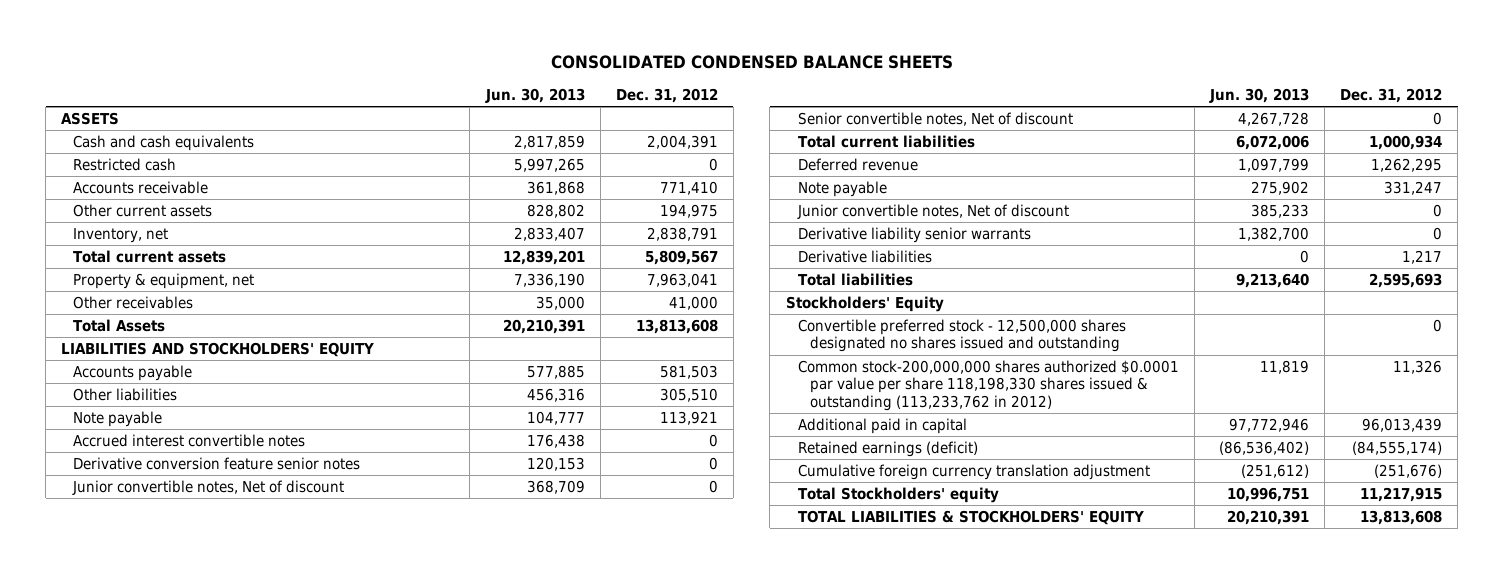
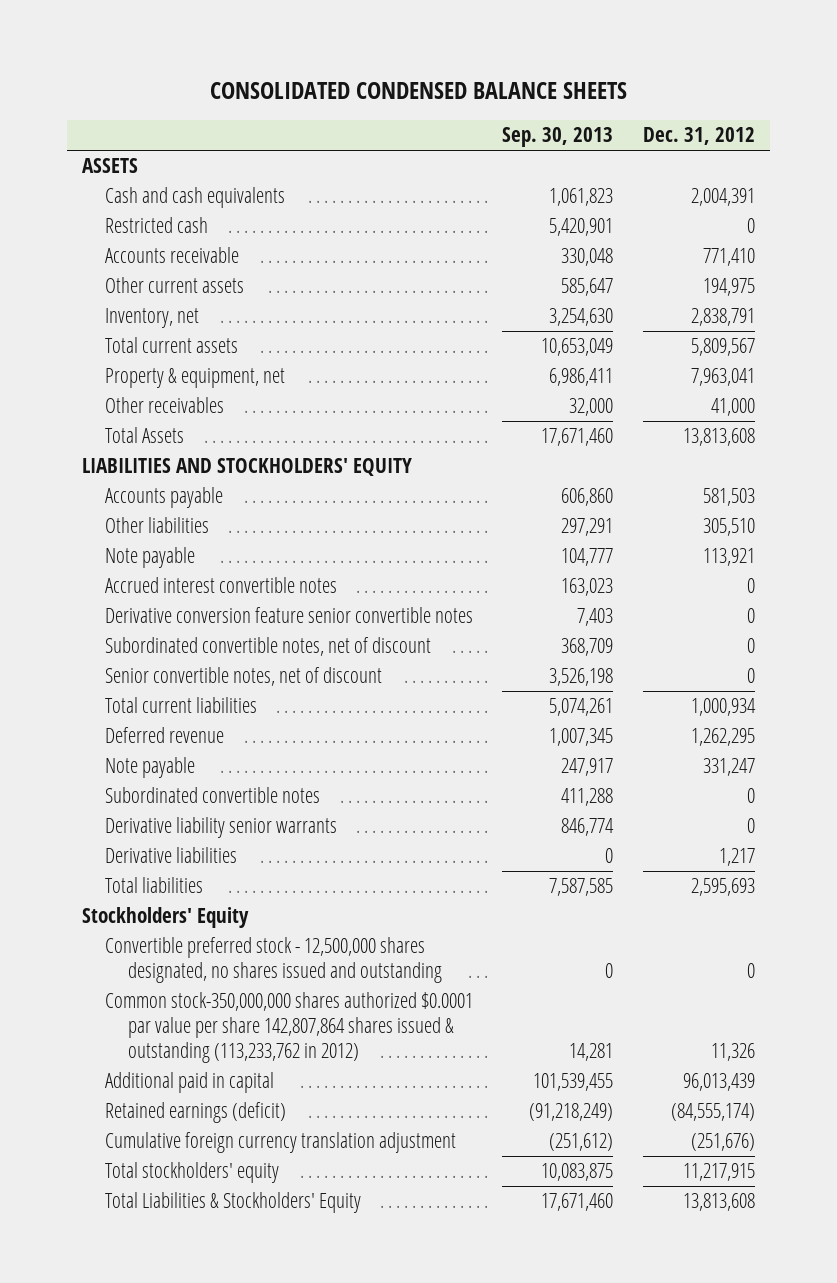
- | Jun. 30, 2013 | Dec. 31, 2012
+ | Sep. 30, 2013 | Dec. 31, 2012
- Derivative conversion feature senior notes | 120,153 | 0
- Junior convertible notes, Net of discount | 368,709 | 0
- Senior convertible notes, Net of discount | 4,267,728 | 0
+ Derivative conversion feature senior convertible notes | 7,403 | 0
+ Subordinated convertible notes, net of discount | 368,709 | 0
+ Senior convertible notes, net of discount | 3,526,198 | 0
- Junior convertible notes, Net of discount | 385,233 | 0
+ Subordinated convertible notes | 411,288 | 0
- Convertible preferred stock - 12,500,000 shares designated no shares issued and outstanding | | 0
- Common stock-200,000,000 shares authorized $0.0001 par value per share 118,198,330 shares issued & outstanding (113,233,762 in 2012) | 11,819 | 11,326
+ Convertible preferred stock - 12,500,000 shares designated, no shares issued and outstanding | 0 | 0
+ Common stock-350,000,000 shares authorized $0.0001 par value per share 142,807,864 shares issued & outstanding (113,233,762 in 2012) | 14,281 | 11,326
- Total Stockholders' equity | 10,996,751 | 11,217,915
- TOTAL LIABILITIES & STOCKHOLDERS' EQUITY | 20,210,391 | 13,813,608
+ Total stockholders' equity | 10,083,875 | 11,217,915
+ Total Liabilities & Stockholders' Equity | 17,671,460 | 13,813,608

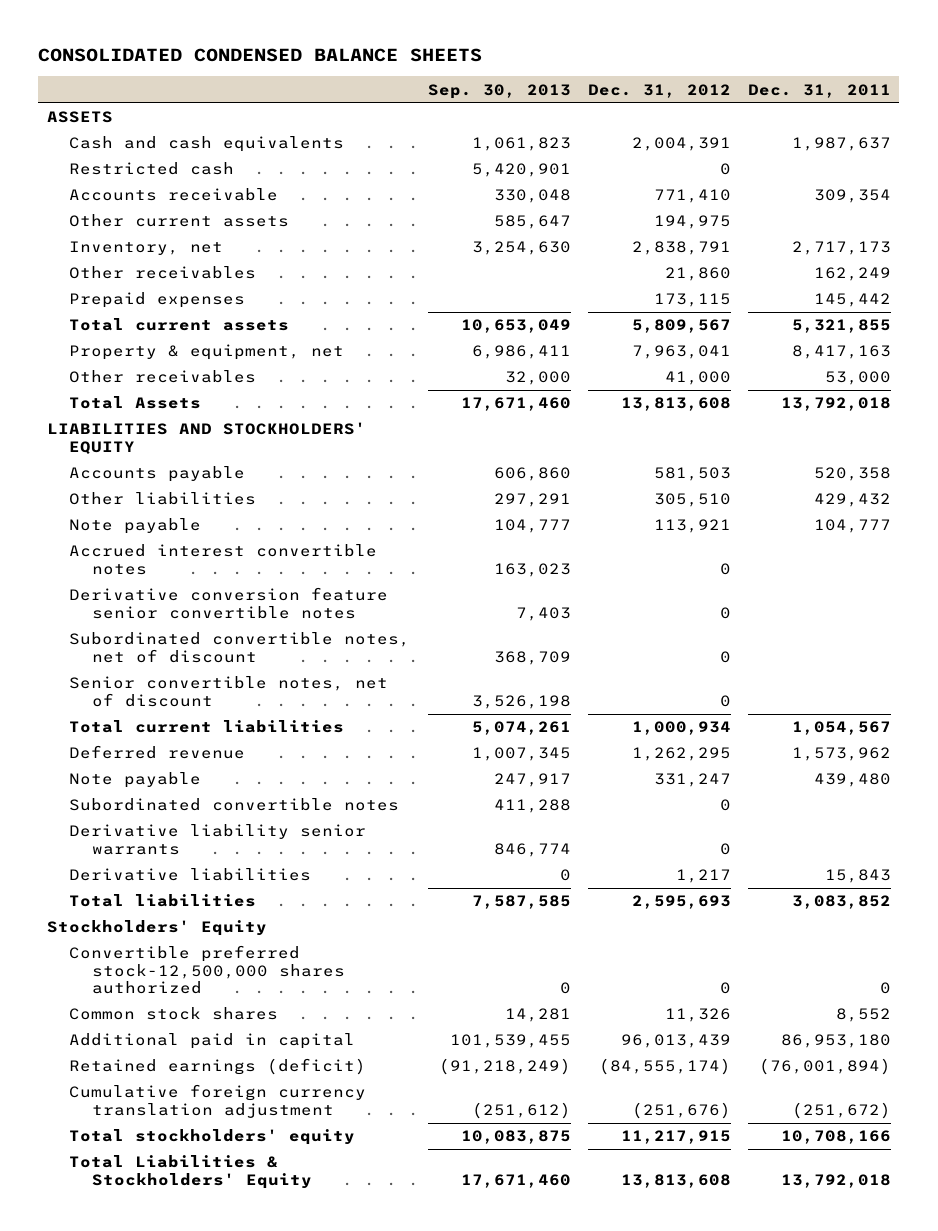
- | Sep. 30, 2013 | Dec. 31, 2012
+ | Sep. 30, 2013 | Dec. 31, 2012 | Dec. 31, 2011
+ Other receivables | | 21,860 | 162,249
+ Prepaid expenses | | 173,115 | 145,442
- Convertible preferred stock - 12,500,000 shares designated, no shares issued and outstanding | 0 | 0
- Common stock-350,000,000 shares authorized $0.0001 par value per share 142,807,864 shares issued & outstanding (113,233,762 in 2012) | 14,281 | 11,326
+ Convertible preferred stock-12,500,000 shares authorized | 0 | 0 | 0
+ Common stock shares | 14,281 | 11,326 | 8,552

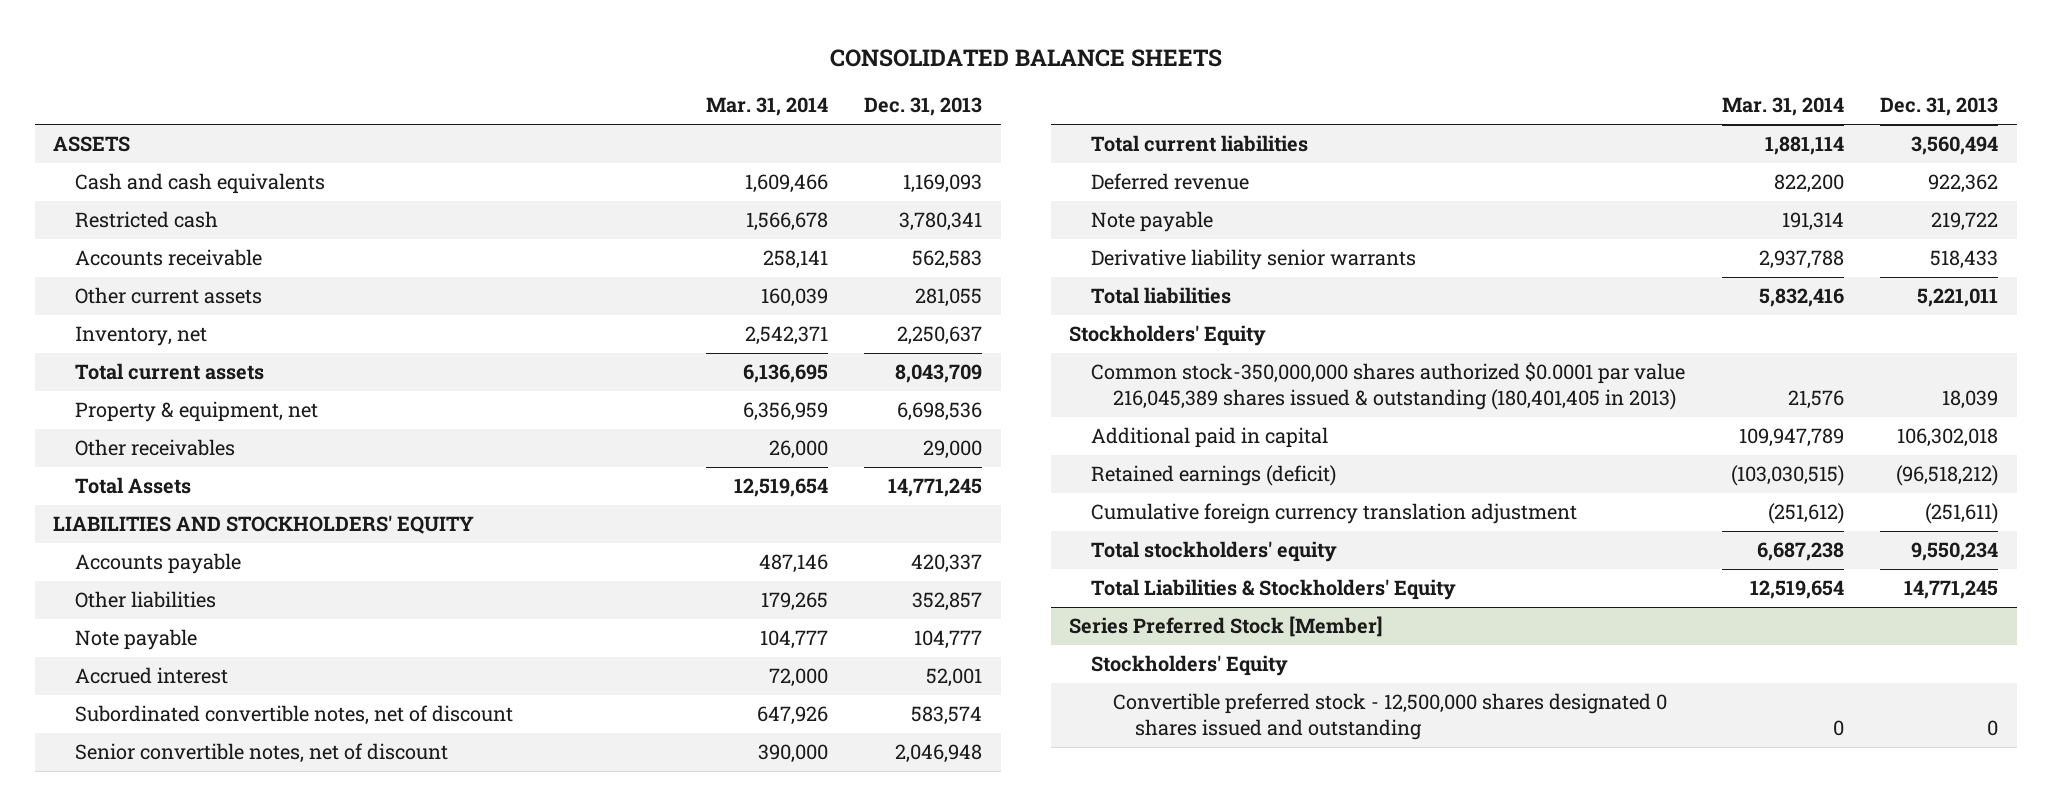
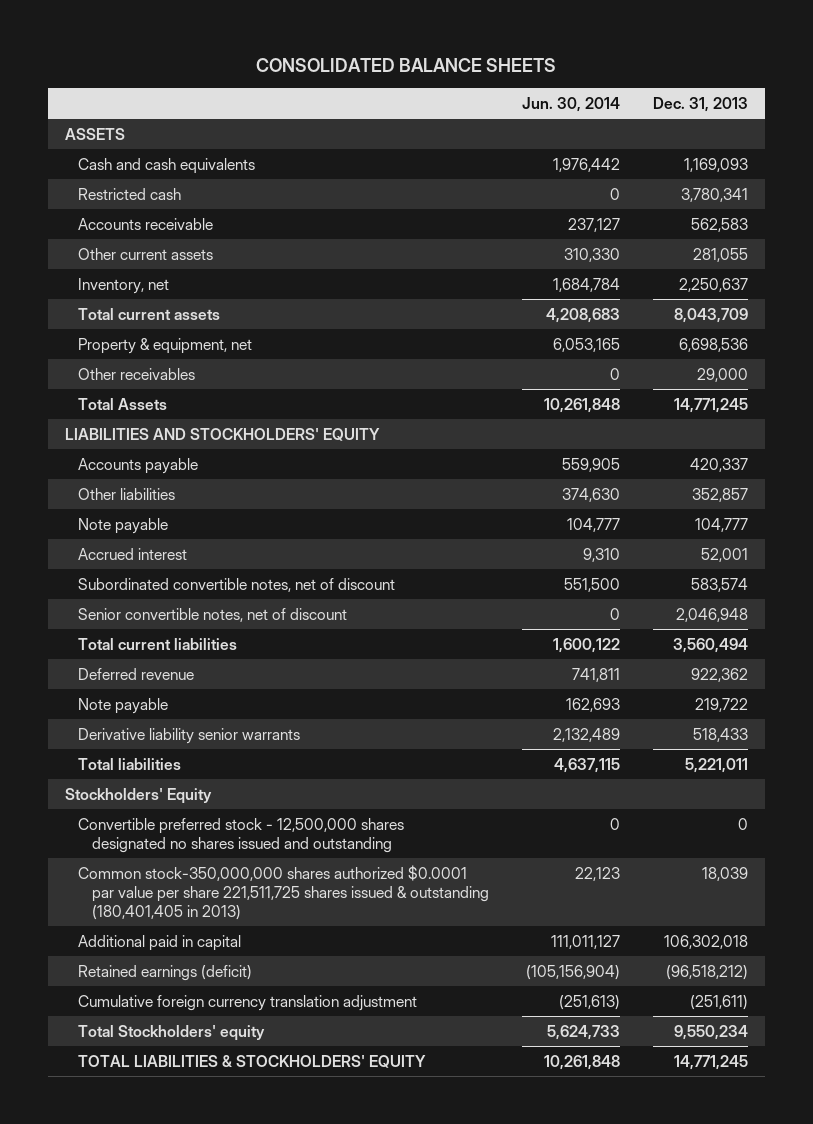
- | Mar. 31, 2014 | Dec. 31, 2013
+ | Jun. 30, 2014 | Dec. 31, 2013
- Common stock-350,000,000 shares authorized $0.0001 par value 216,045,389 shares issued & outstanding (180,401,405 in 2013) | 21,576 | 18,039
+ Convertible preferred stock - 12,500,000 shares designated no shares issued and outstanding | 0 | 0
+ Common stock-350,000,000 shares authorized $0.0001 par value per share 221,511,725 shares issued & outstanding (180,401,405 in 2013) | 22,123 | 18,039
- Total stockholders' equity | 6,687,238 | 9,550,234
- Total Liabilities & Stockholders' Equity | 12,519,654 | 14,771,245
- Series Preferred Stock [Member]
- Stockholders' Equity
- Convertible preferred stock - 12,500,000 shares designated 0 shares issued and outstanding | 0 | 0
+ Total Stockholders' equity | 5,624,733 | 9,550,234
+ TOTAL LIABILITIES & STOCKHOLDERS' EQUITY | 10,261,848 | 14,771,245

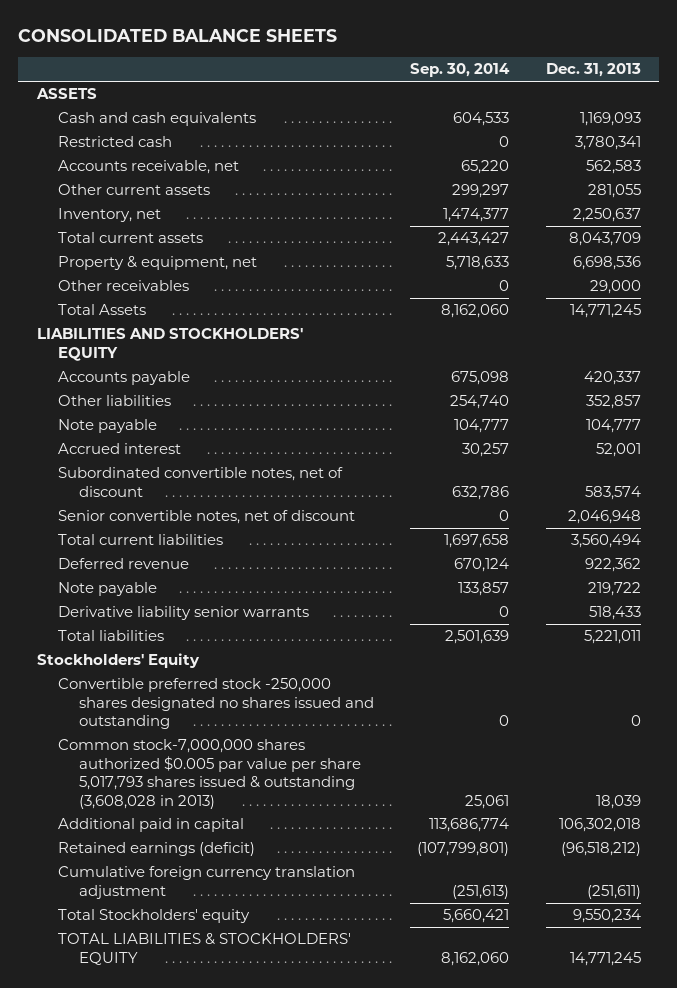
- | Jun. 30, 2014 | Dec. 31, 2013
+ | Sep. 30, 2014 | Dec. 31, 2013
- Accounts receivable | 237,127 | 562,583
+ Accounts receivable, net | 65,220 | 562,583
- Convertible preferred stock - 12,500,000 shares designated no shares issued and outstanding | 0 | 0
- Common stock-350,000,000 shares authorized $0.0001 par value per share 221,511,725 shares issued & outstanding (180,401,405 in 2013) | 22,123 | 18,039
+ Convertible preferred stock -250,000 shares designated no shares issued and outstanding | 0 | 0
+ Common stock-7,000,000 shares authorized $0.005 par value per share 5,017,793 shares issued & outstanding (3,608,028 in 2013) | 25,061 | 18,039

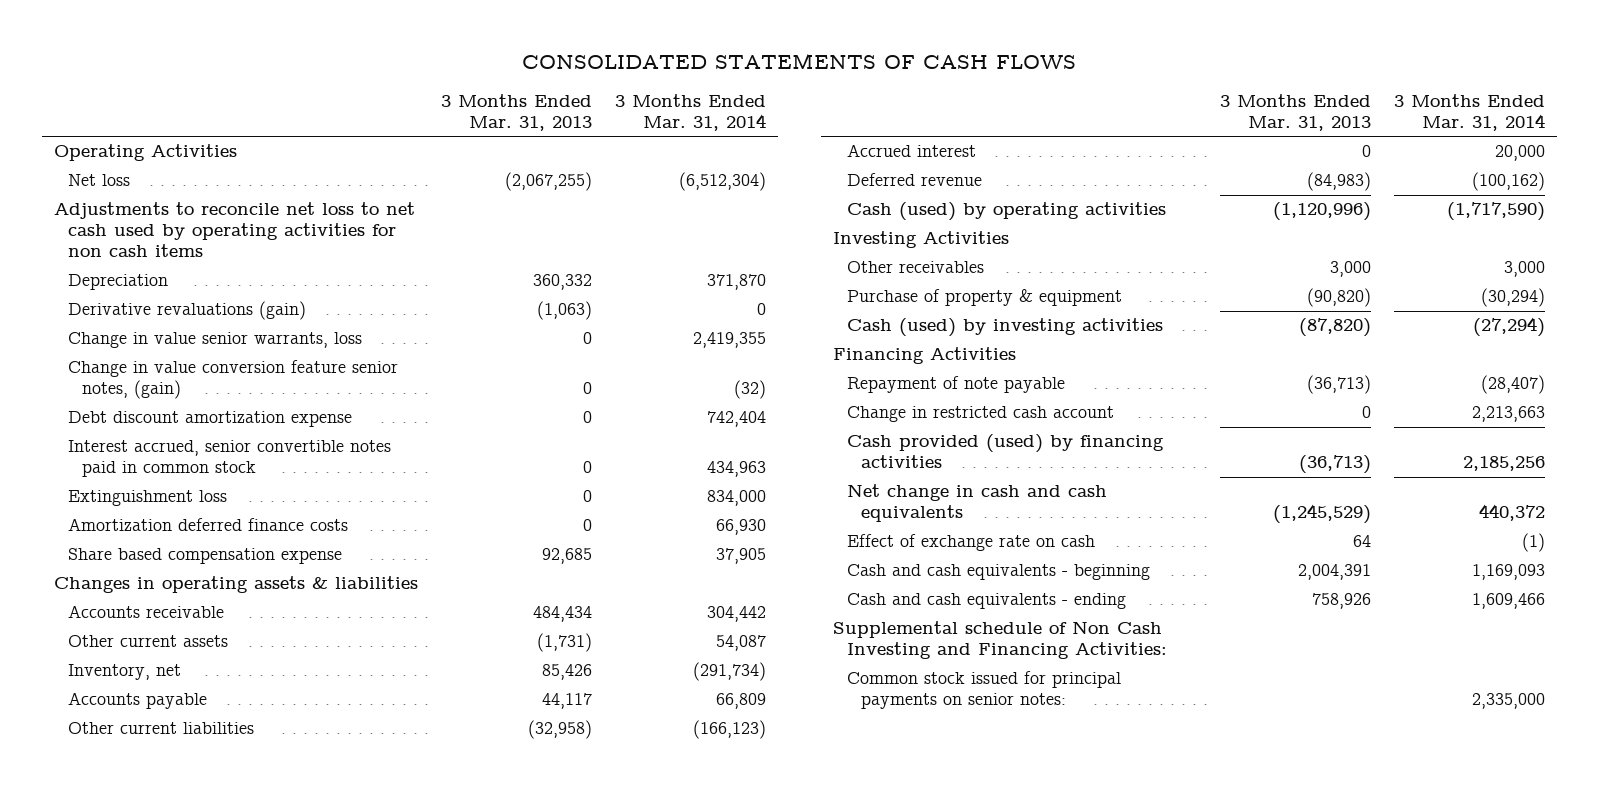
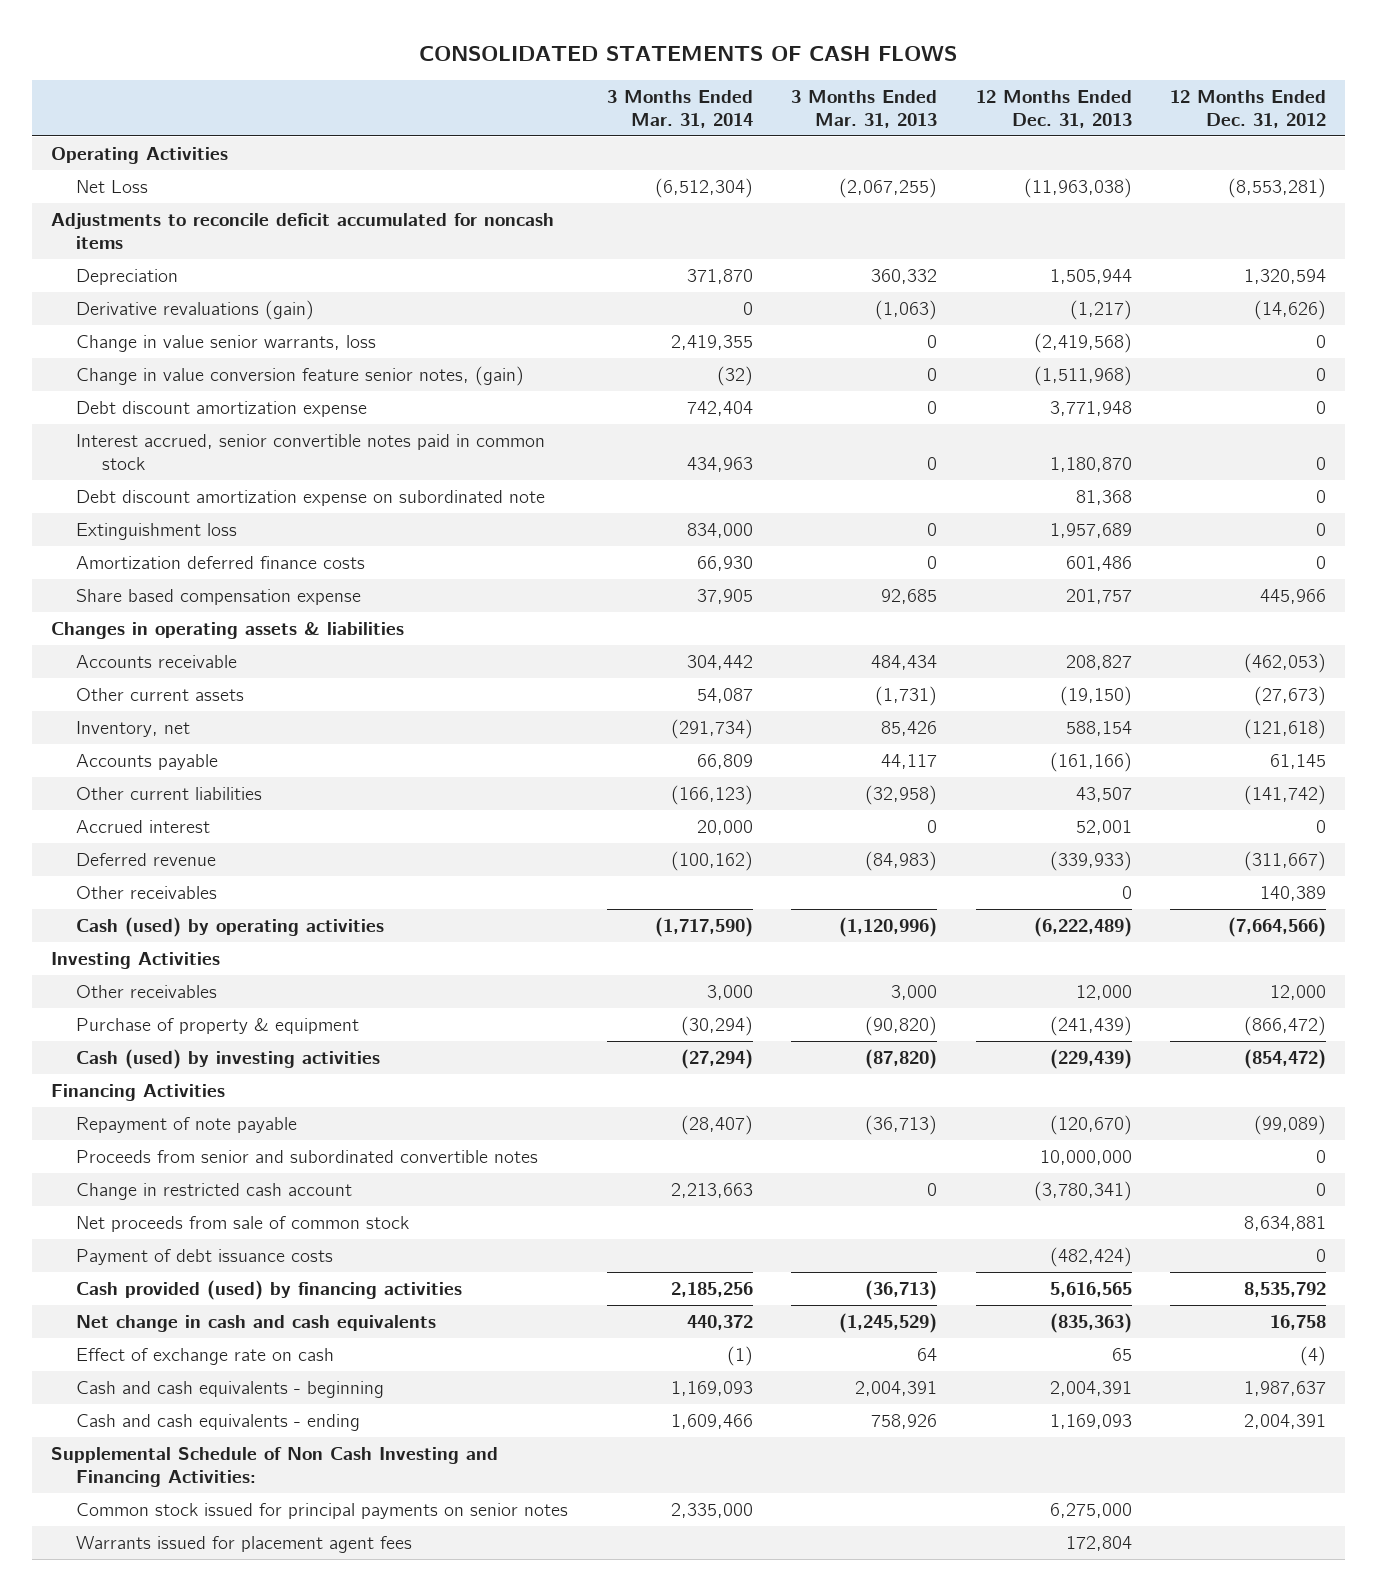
- | 3 Months Ended Mar. 31, 2013 | 3 Months Ended Mar. 31, 2014
+ | 3 Months Ended Mar. 31, 2014 | 3 Months Ended Mar. 31, 2013 | 12 Months Ended Dec. 31, 2013 | 12 Months Ended Dec. 31, 2012
- Net loss | (2,067,255) | (6,512,304)
- Adjustments to reconcile net loss to net cash used by operating activities for non cash items
+ Net Loss | (6,512,304) | (2,067,255) | (11,963,038) | (8,553,281)
+ Adjustments to reconcile deficit accumulated for noncash items
+ Debt discount amortization expense on subordinated note | | | 81,368 | 0
+ Other receivables | | | 0 | 140,389
+ Proceeds from senior and subordinated convertible notes | | | 10,000,000 | 0
+ Net proceeds from sale of common stock | | | | 8,634,881
+ Payment of debt issuance costs | | | (482,424) | 0
- Supplemental schedule of Non Cash Investing and Financing Activities:
- Common stock issued for principal payments on senior notes: | | 2,335,000
+ Supplemental Schedule of Non Cash Investing and Financing Activities:
+ Common stock issued for principal payments on senior notes | 2,335,000 | | 6,275,000 |
+ Warrants issued for placement agent fees | | | 172,804 |

